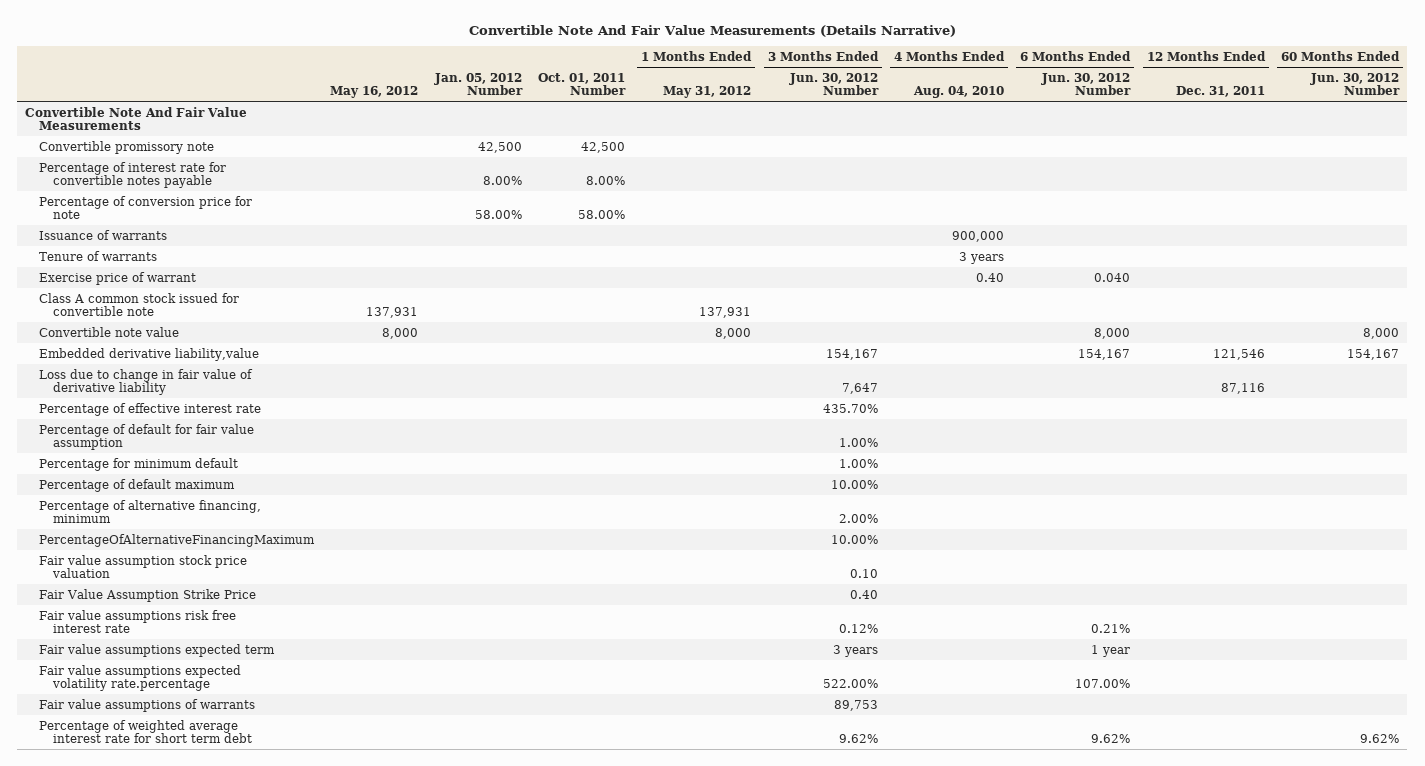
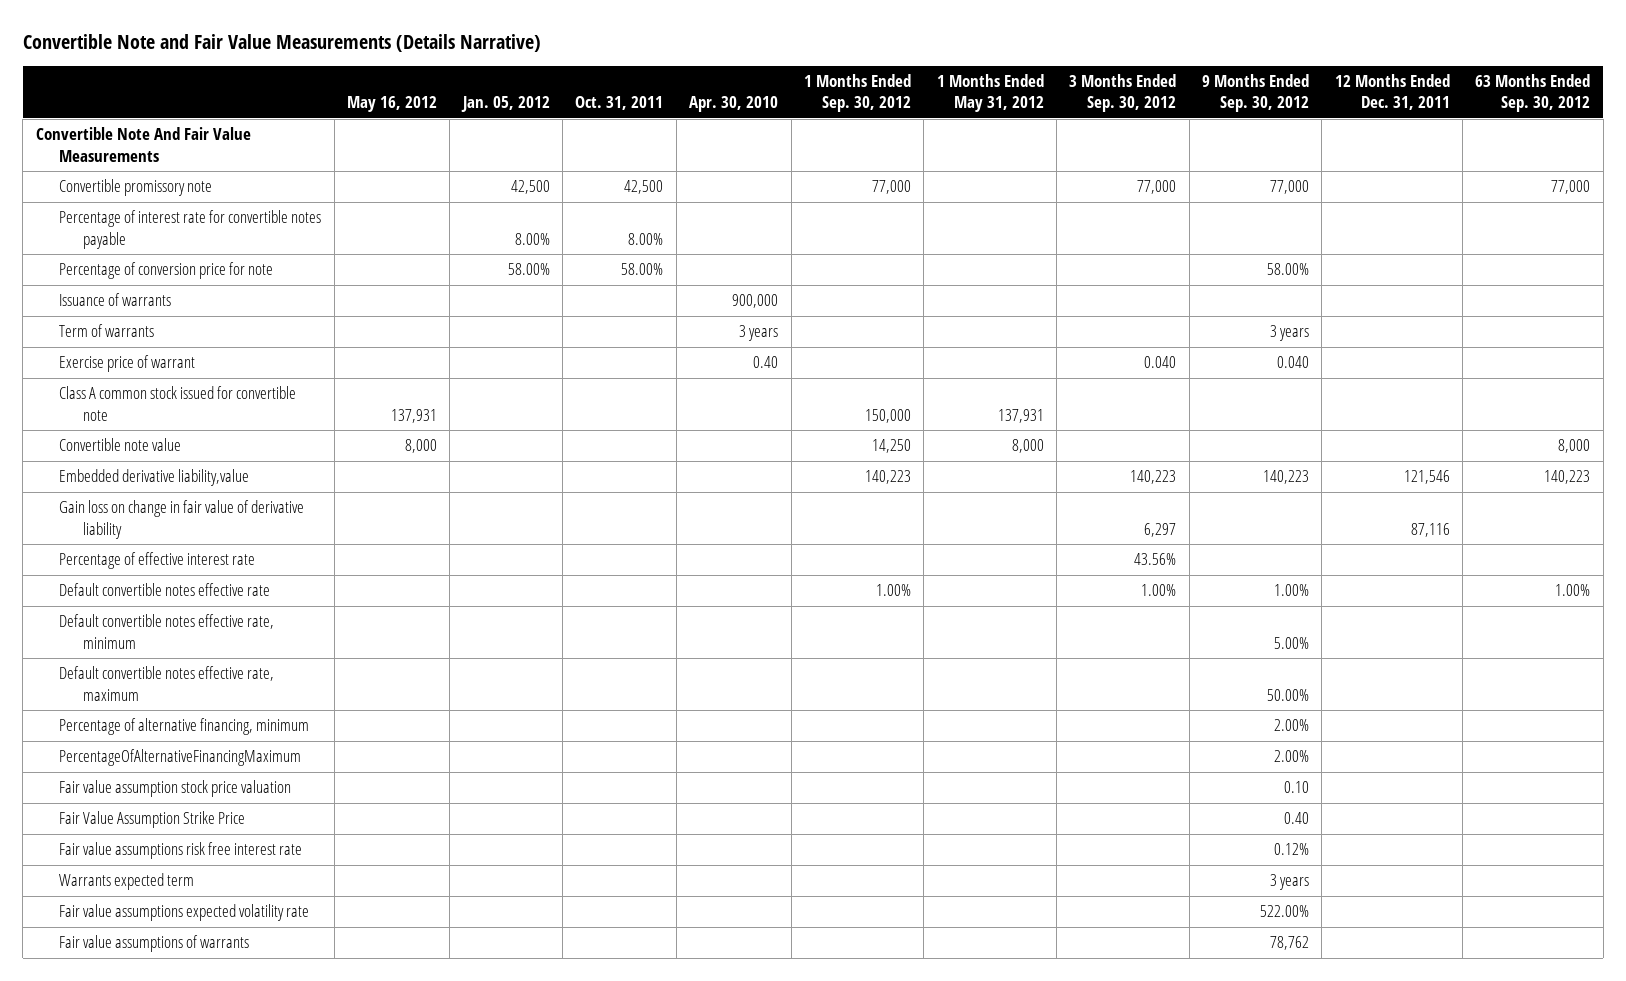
- Convertible Note And Fair Value Measurements (Details Narrative)
+ Convertible Note and Fair Value Measurements (Details Narrative)
- | May 16, 2012 | Jan. 05, 2012 Number | Oct. 01, 2011 Number | 1 Months Ended May 31, 2012 | 3 Months Ended Jun. 30, 2012 Number | 4 Months Ended Aug. 04, 2010 | 6 Months Ended Jun. 30, 2012 Number | 12 Months Ended Dec. 31, 2011 | 60 Months Ended Jun. 30, 2012 Number
+ | May 16, 2012 | Jan. 05, 2012 | Oct. 31, 2011 | Apr. 30, 2010 | 1 Months Ended Sep. 30, 2012 | 1 Months Ended May 31, 2012 | 3 Months Ended Sep. 30, 2012 | 9 Months Ended Sep. 30, 2012 | 12 Months Ended Dec. 31, 2011 | 63 Months Ended Sep. 30, 2012
- Tenure of warrants | | | | | | 3 years | | |
+ Term of warrants | | | | 3 years | | | | 3 years | |
- Loss due to change in fair value of derivative liability | | | | | 7,647 | | | 87,116 |
+ Gain loss on change in fair value of derivative liability | | | | | | | 6,297 | | 87,116 |
- Percentage of default for fair value assumption | | | | | 1.00% | | | |
- Percentage for minimum default | | | | | 1.00% | | | |
- Percentage of default maximum | | | | | 10.00% | | | |
+ Default convertible notes effective rate | | | | | 1.00% | | 1.00% | 1.00% | | 1.00%
+ Default convertible notes effective rate, minimum | | | | | | | | 5.00% | |
+ Default convertible notes effective rate, maximum | | | | | | | | 50.00% | |
- Fair value assumptions expected term | | | | | 3 years | | 1 year | |
- Fair value assumptions expected volatility rate.percentage | | | | | 522.00% | | 107.00% | |
+ Warrants expected term | | | | | | | | 3 years | |
+ Fair value assumptions expected volatility rate | | | | | | | | 522.00% | |
- Percentage of weighted average interest rate for short term debt | | | | | 9.62% | | 9.62% | | 9.62%

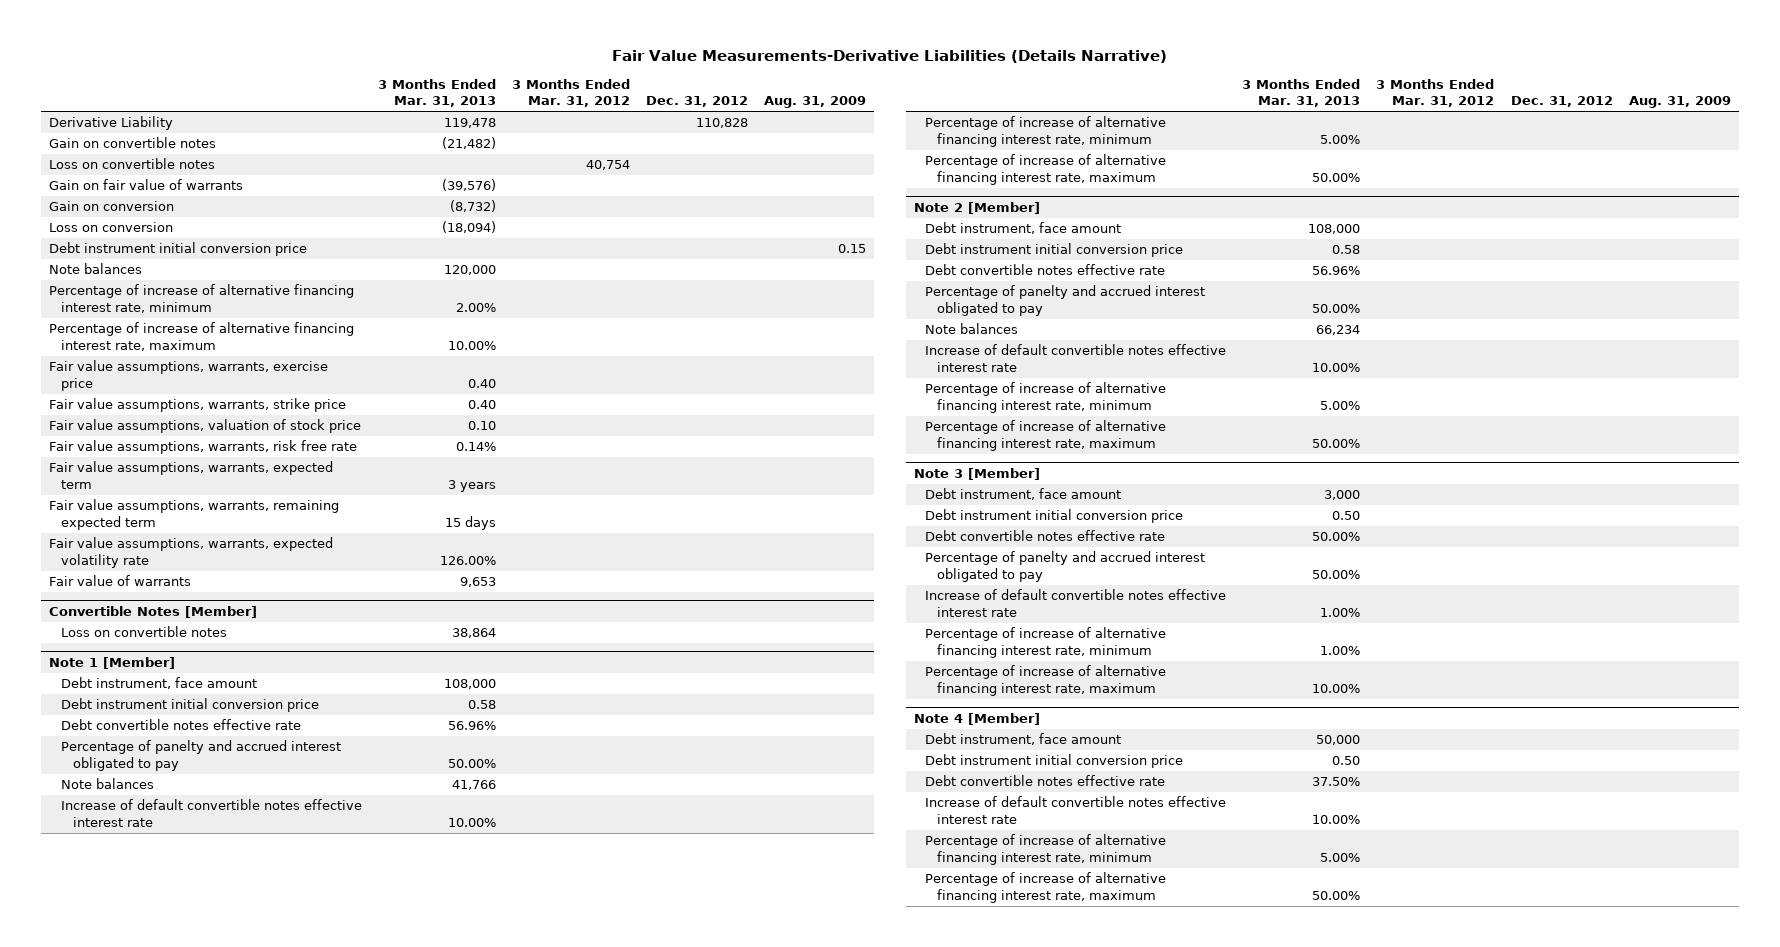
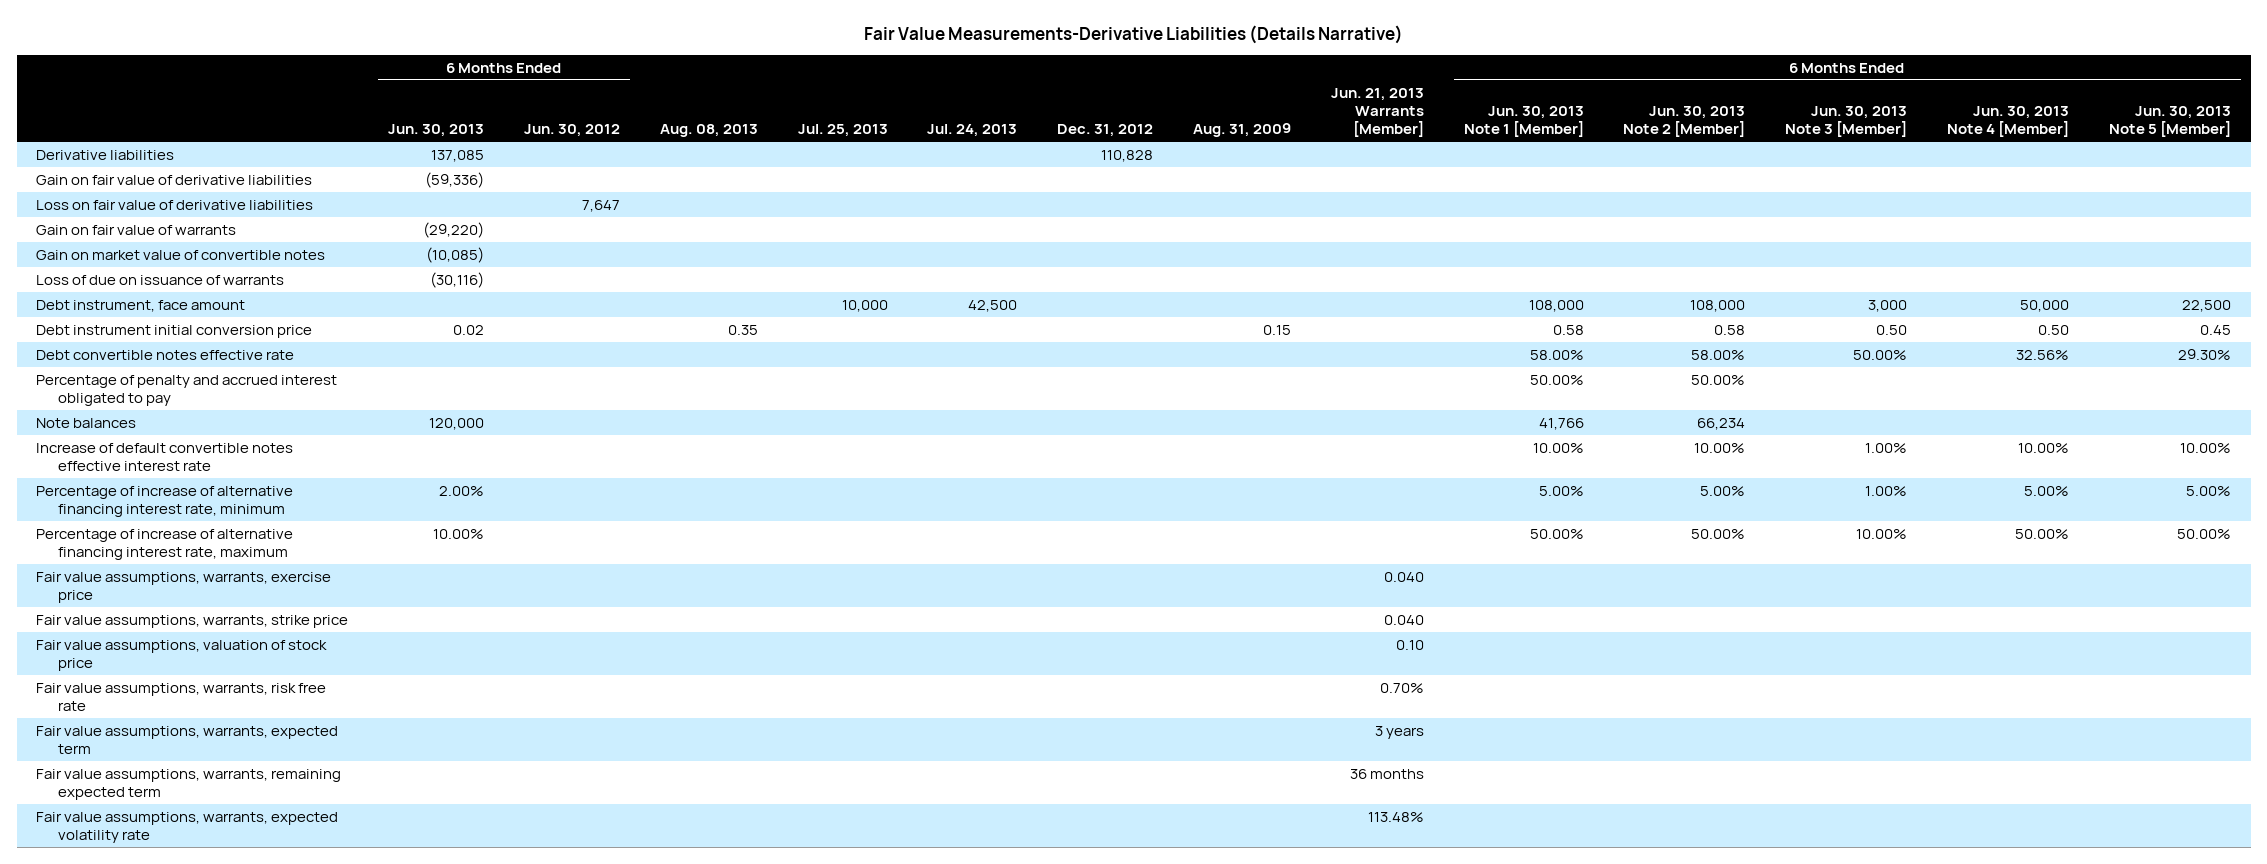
- | 3 Months Ended Mar. 31, 2013 | 3 Months Ended Mar. 31, 2012 | Dec. 31, 2012 | Aug. 31, 2009
+ | 6 Months Ended Jun. 30, 2013 | 6 Months Ended Jun. 30, 2012 | Aug. 08, 2013 | Jul. 25, 2013 | Jul. 24, 2013 | Dec. 31, 2012 | Aug. 31, 2009 | Jun. 21, 2013 Warrants [Member] | 6 Months Ended Jun. 30, 2013 Note 1 [Member] | 6 Months Ended Jun. 30, 2013 Note 2 [Member] | 6 Months Ended Jun. 30, 2013 Note 3 [Member] | 6 Months Ended Jun. 30, 2013 Note 4 [Member] | 6 Months Ended Jun. 30, 2013 Note 5 [Member]
- Derivative Liability | 119,478 | | 110,828 |
- Gain on convertible notes | (21,482) | | |
- Loss on convertible notes | | 40,754 | |
+ Derivative liabilities | 137,085 | | | | | 110,828 | | | | | | |
+ Gain on fair value of derivative liabilities | (59,336) | | | | | | | | | | | |
+ Loss on fair value of derivative liabilities | | 7,647 | | | | | | | | | | |
- Gain on conversion | (8,732) | | |
- Loss on conversion | (18,094) | | |
+ Gain on market value of convertible notes | (10,085) | | | | | | | | | | | |
+ Loss of due on issuance of warrants | (30,116) | | | | | | | | | | | |
+ Debt instrument, face amount | | | | 10,000 | 42,500 | | | | 108,000 | 108,000 | 3,000 | 50,000 | 22,500
+ Debt convertible notes effective rate | | | | | | | | | 58.00% | 58.00% | 50.00% | 32.56% | 29.30%
+ Percentage of penalty and accrued interest obligated to pay | | | | | | | | | 50.00% | 50.00% | | |
+ Increase of default convertible notes effective interest rate | | | | | | | | | 10.00% | 10.00% | 1.00% | 10.00% | 10.00%
- Fair value of warrants | 9,653 | | |
- Convertible Notes [Member]
- Loss on convertible notes | 38,864 | | |
- Note 1 [Member]
- Debt instrument, face amount | 108,000 | | |
- Debt instrument initial conversion price | 0.58 | | |
- Debt convertible notes effective rate | 56.96% | | |
- Percentage of panelty and accrued interest obligated to pay | 50.00% | | |
- Note balances | 41,766 | | |
- Increase of default convertible notes effective interest rate | 10.00% | | |
- Percentage of increase of alternative financing interest rate, minimum | 5.00% | | |
- Percentage of increase of alternative financing interest rate, maximum | 50.00% | | |
- Note 2 [Member]
- Debt instrument, face amount | 108,000 | | |
- Debt instrument initial conversion price | 0.58 | | |
- Debt convertible notes effective rate | 56.96% | | |
- Percentage of panelty and accrued interest obligated to pay | 50.00% | | |
- Note balances | 66,234 | | |
- Increase of default convertible notes effective interest rate | 10.00% | | |
- Percentage of increase of alternative financing interest rate, minimum | 5.00% | | |
- Percentage of increase of alternative financing interest rate, maximum | 50.00% | | |
- Note 3 [Member]
- Debt instrument, face amount | 3,000 | | |
- Debt instrument initial conversion price | 0.50 | | |
- Debt convertible notes effective rate | 50.00% | | |
- Percentage of panelty and accrued interest obligated to pay | 50.00% | | |
- Increase of default convertible notes effective interest rate | 1.00% | | |
- Percentage of increase of alternative financing interest rate, minimum | 1.00% | | |
- Percentage of increase of alternative financing interest rate, maximum | 10.00% | | |
- Note 4 [Member]
- Debt instrument, face amount | 50,000 | | |
- Debt instrument initial conversion price | 0.50 | | |
- Debt convertible notes effective rate | 37.50% | | |
- Increase of default convertible notes effective interest rate | 10.00% | | |
- Percentage of increase of alternative financing interest rate, minimum | 5.00% | | |
- Percentage of increase of alternative financing interest rate, maximum | 50.00% | | |

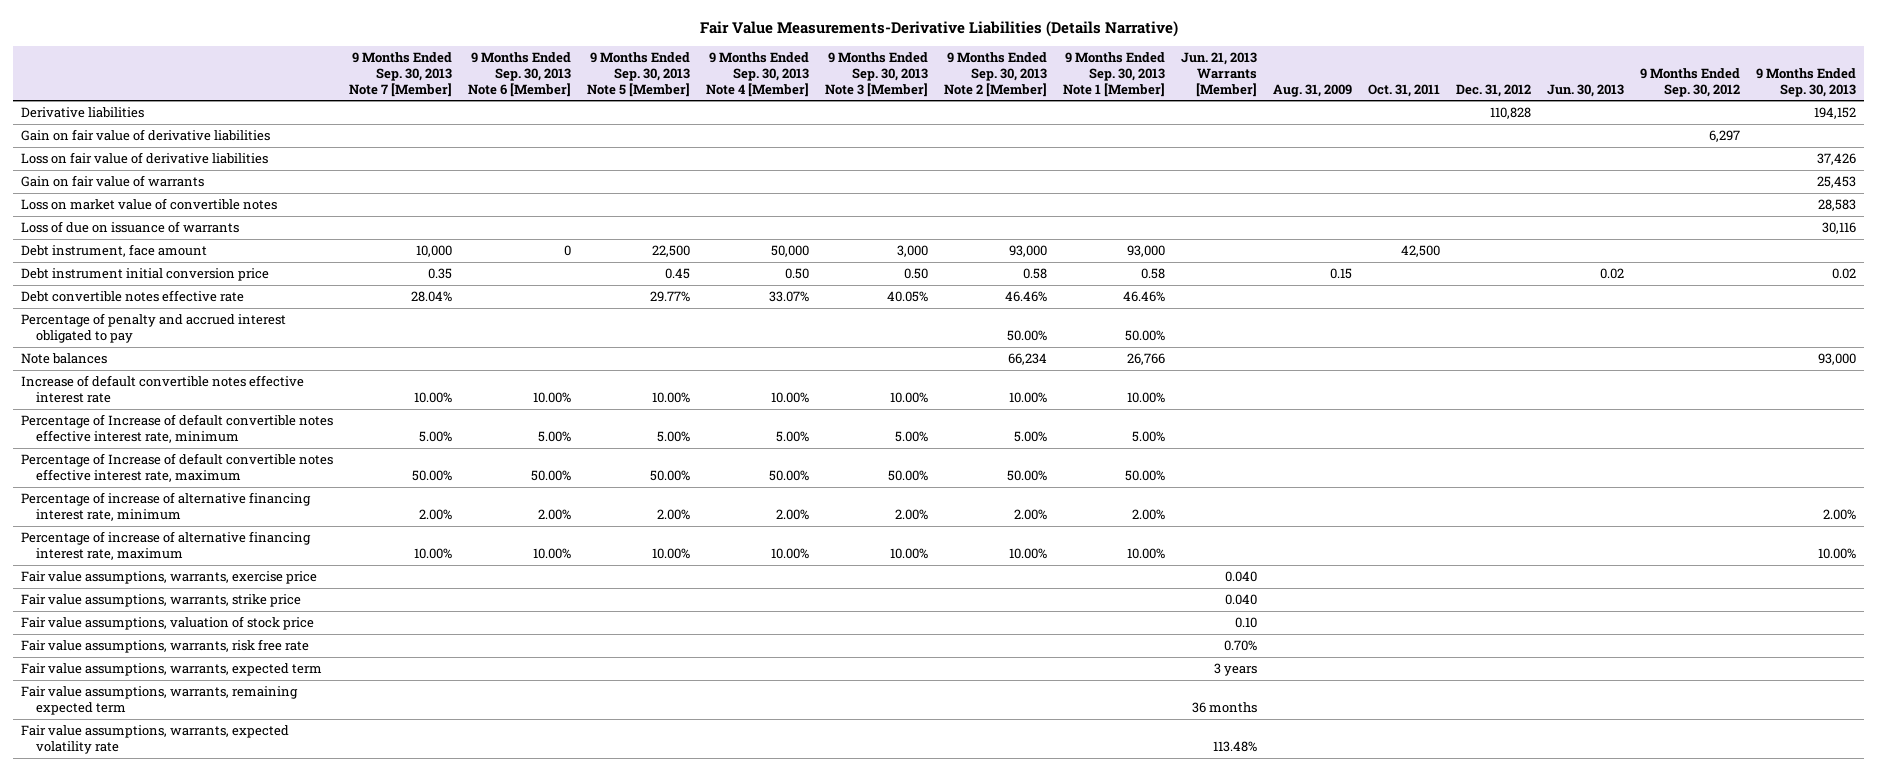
- | 6 Months Ended Jun. 30, 2013 | 6 Months Ended Jun. 30, 2012 | Aug. 08, 2013 | Jul. 25, 2013 | Jul. 24, 2013 | Dec. 31, 2012 | Aug. 31, 2009 | Jun. 21, 2013 Warrants [Member] | 6 Months Ended Jun. 30, 2013 Note 1 [Member] | 6 Months Ended Jun. 30, 2013 Note 2 [Member] | 6 Months Ended Jun. 30, 2013 Note 3 [Member] | 6 Months Ended Jun. 30, 2013 Note 4 [Member] | 6 Months Ended Jun. 30, 2013 Note 5 [Member]
+ | 9 Months Ended Sep. 30, 2013 Note 7 [Member] | 9 Months Ended Sep. 30, 2013 Note 6 [Member] | 9 Months Ended Sep. 30, 2013 Note 5 [Member] | 9 Months Ended Sep. 30, 2013 Note 4 [Member] | 9 Months Ended Sep. 30, 2013 Note 3 [Member] | 9 Months Ended Sep. 30, 2013 Note 2 [Member] | 9 Months Ended Sep. 30, 2013 Note 1 [Member] | Jun. 21, 2013 Warrants [Member] | Aug. 31, 2009 | Oct. 31, 2011 | Dec. 31, 2012 | Jun. 30, 2013 | 9 Months Ended Sep. 30, 2012 | 9 Months Ended Sep. 30, 2013
- Gain on market value of convertible notes | (10,085) | | | | | | | | | | | |
+ Loss on market value of convertible notes | | | | | | | | | | | | | | 28,583
+ Percentage of Increase of default convertible notes effective interest rate, minimum | 5.00% | 5.00% | 5.00% | 5.00% | 5.00% | 5.00% | 5.00% | | | | | | |
+ Percentage of Increase of default convertible notes effective interest rate, maximum | 50.00% | 50.00% | 50.00% | 50.00% | 50.00% | 50.00% | 50.00% | | | | | | |

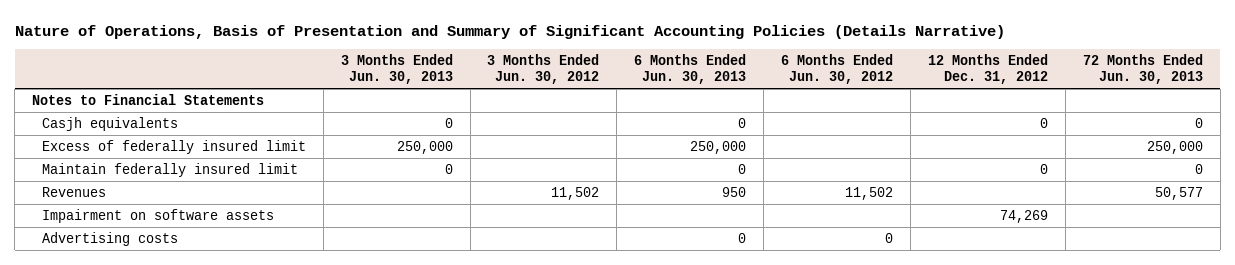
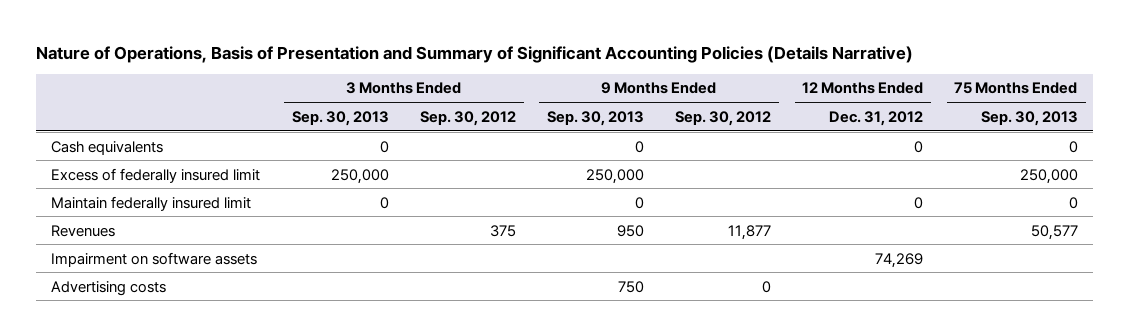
- | 3 Months Ended Jun. 30, 2013 | 3 Months Ended Jun. 30, 2012 | 6 Months Ended Jun. 30, 2013 | 6 Months Ended Jun. 30, 2012 | 12 Months Ended Dec. 31, 2012 | 72 Months Ended Jun. 30, 2013
+ | 3 Months Ended Sep. 30, 2013 | 3 Months Ended Sep. 30, 2012 | 9 Months Ended Sep. 30, 2013 | 9 Months Ended Sep. 30, 2012 | 12 Months Ended Dec. 31, 2012 | 75 Months Ended Sep. 30, 2013
- Notes to Financial Statements
- Casjh equivalents | 0 | | 0 | | 0 | 0
+ Cash equivalents | 0 | | 0 | | 0 | 0

